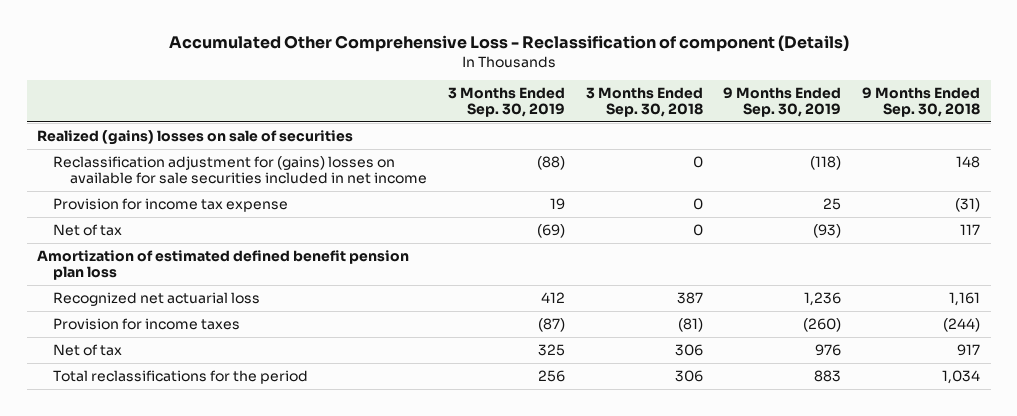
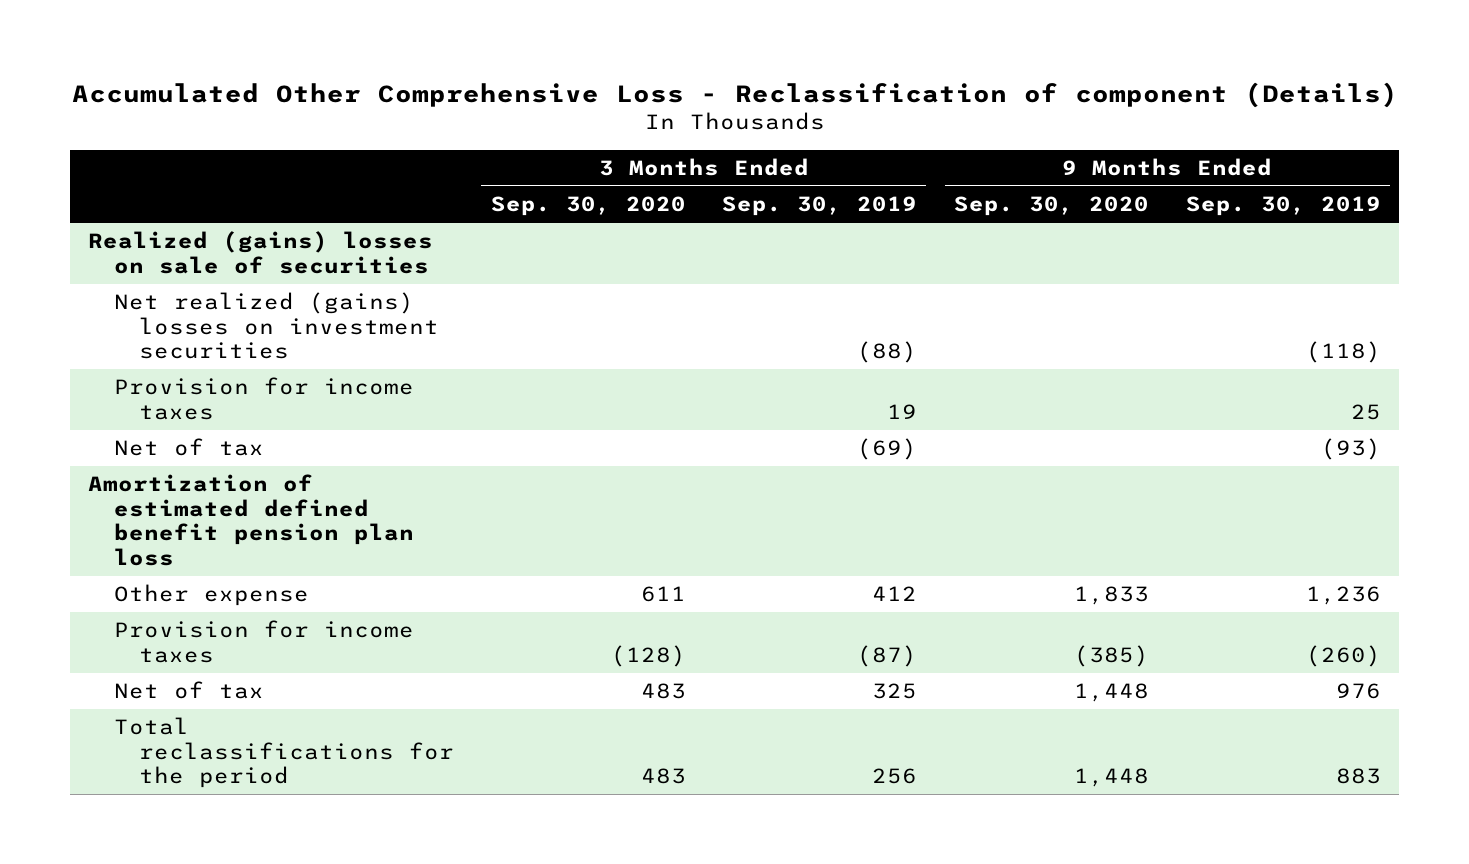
- | 3 Months Ended Sep. 30, 2019 | 3 Months Ended Sep. 30, 2018 | 9 Months Ended Sep. 30, 2019 | 9 Months Ended Sep. 30, 2018
+ | 3 Months Ended Sep. 30, 2020 | 3 Months Ended Sep. 30, 2019 | 9 Months Ended Sep. 30, 2020 | 9 Months Ended Sep. 30, 2019
- Reclassification adjustment for (gains) losses on available for sale securities included in net income | (88) | 0 | (118) | 148
- Provision for income tax expense | 19 | 0 | 25 | (31)
+ Net realized (gains) losses on investment securities | | (88) | | (118)
+ Provision for income taxes | | 19 | | 25
- Recognized net actuarial loss | 412 | 387 | 1,236 | 1,161
+ Other expense | 611 | 412 | 1,833 | 1,236

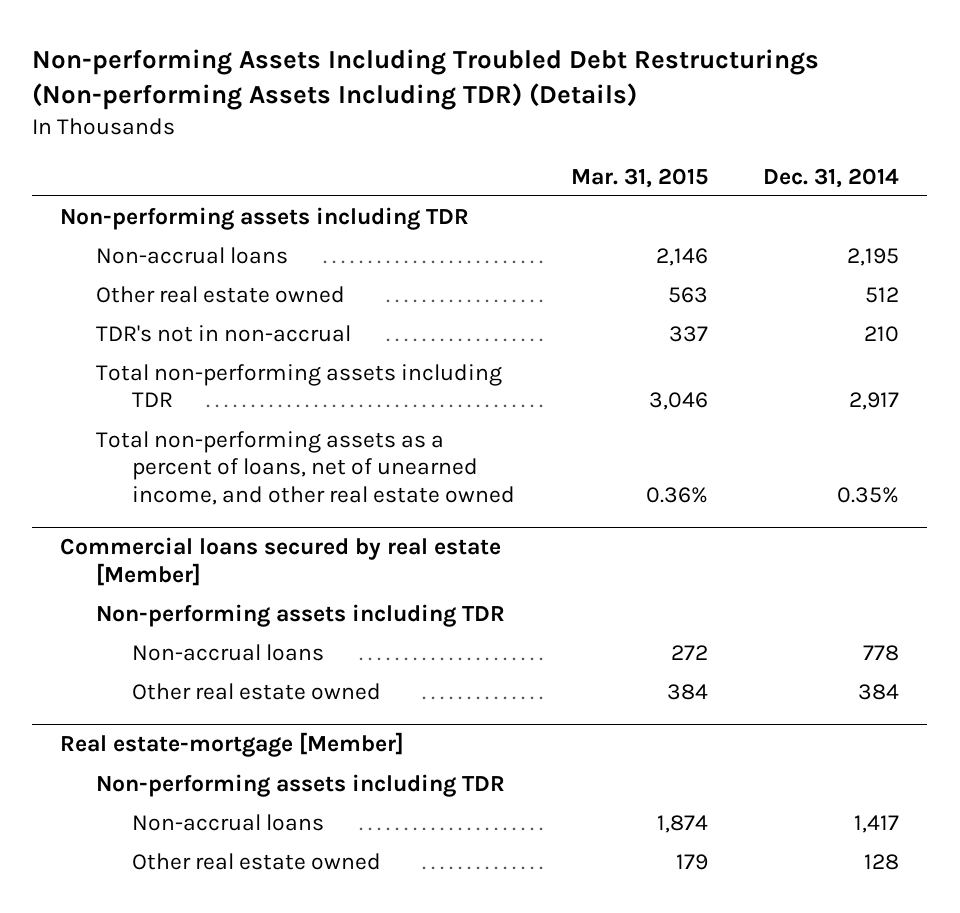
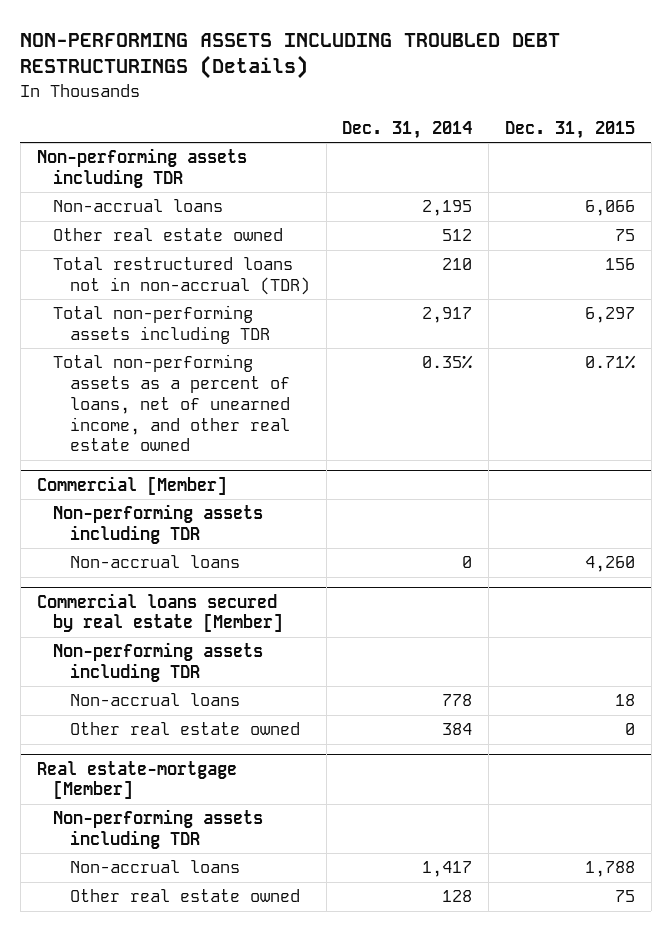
- Non-performing Assets Including Troubled Debt Restructurings (Non-performing Assets Including TDR) (Details)
+ NON-PERFORMING ASSETS INCLUDING TROUBLED DEBT RESTRUCTURINGS (Details)
- | Mar. 31, 2015 | Dec. 31, 2014
+ | Dec. 31, 2014 | Dec. 31, 2015
- TDR's not in non-accrual | 337 | 210
+ Total restructured loans not in non-accrual (TDR) | 210 | 156
+ Commercial [Member]
+ Non-performing assets including TDR
+ Non-accrual loans | 0 | 4,260

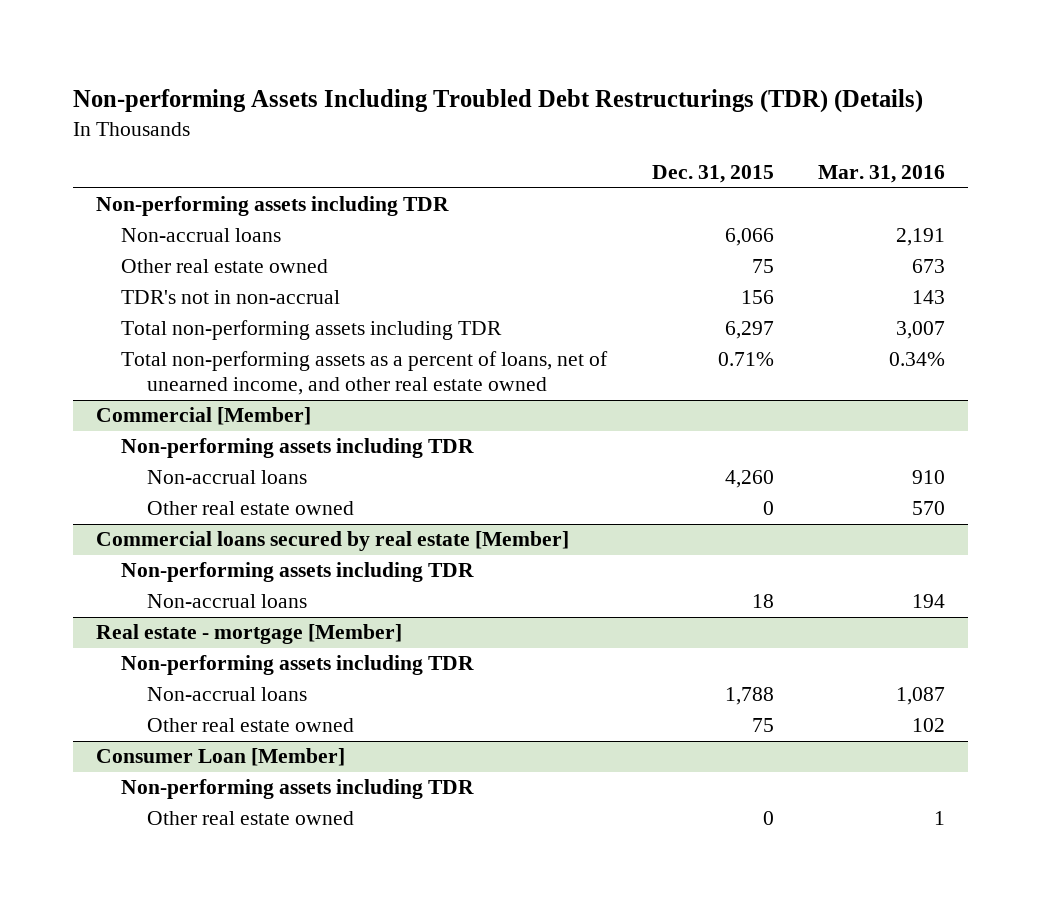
- NON-PERFORMING ASSETS INCLUDING TROUBLED DEBT RESTRUCTURINGS (Details)
+ Non-performing Assets Including Troubled Debt Restructurings (TDR) (Details)
- | Dec. 31, 2014 | Dec. 31, 2015
+ | Dec. 31, 2015 | Mar. 31, 2016
- Total restructured loans not in non-accrual (TDR) | 210 | 156
+ TDR's not in non-accrual | 156 | 143
@ Commercial [Member]
+ Other real estate owned | 0 | 570
@ Commercial loans secured by real estate [Member]
- Other real estate owned | 384 | 0
- Real estate-mortgage [Member]
+ Real estate - mortgage [Member]
+ Consumer Loan [Member]
+ Non-performing assets including TDR
+ Other real estate owned | 0 | 1

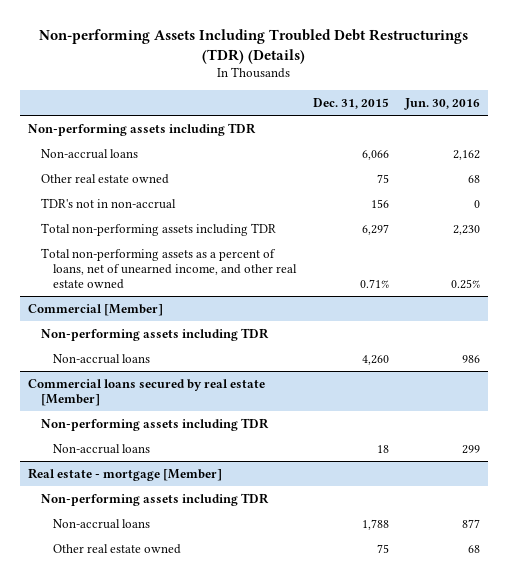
- | Dec. 31, 2015 | Mar. 31, 2016
+ | Dec. 31, 2015 | Jun. 30, 2016
@ Commercial [Member]
- Other real estate owned | 0 | 570
- Consumer Loan [Member]
- Non-performing assets including TDR
- Other real estate owned | 0 | 1

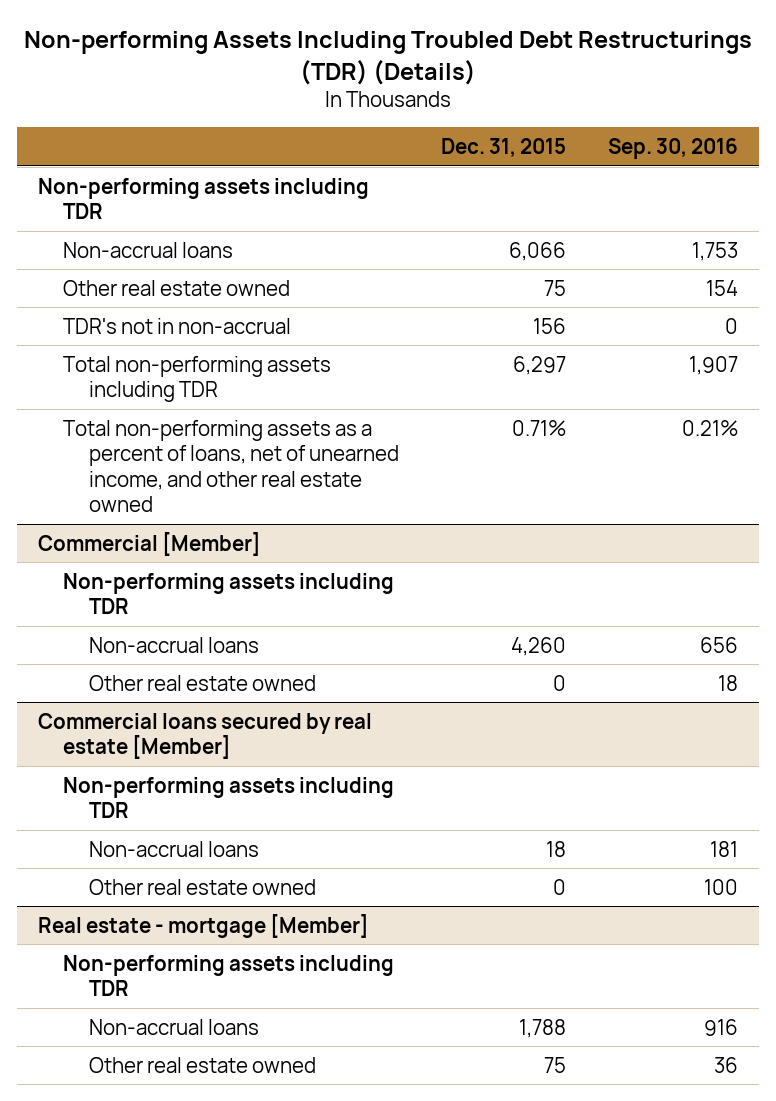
- | Dec. 31, 2015 | Jun. 30, 2016
+ | Dec. 31, 2015 | Sep. 30, 2016
@ Commercial [Member]
+ Other real estate owned | 0 | 18
@ Commercial loans secured by real estate [Member]
+ Other real estate owned | 0 | 100

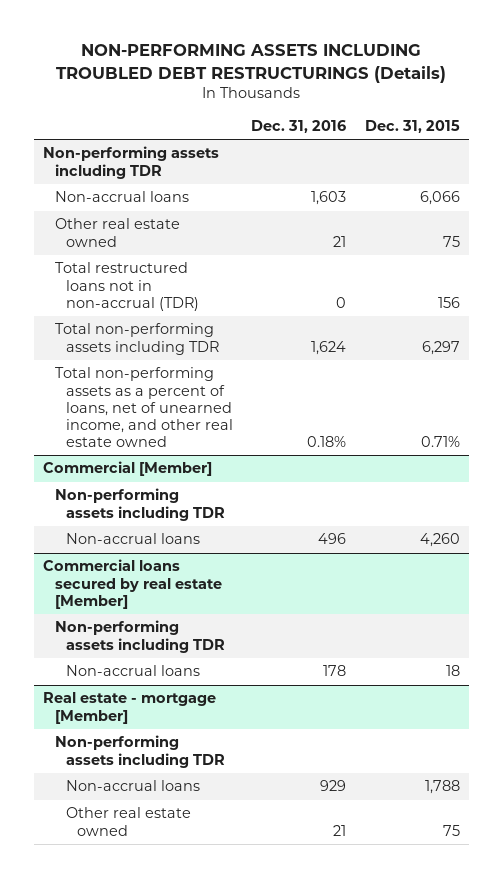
- Non-performing Assets Including Troubled Debt Restructurings (TDR) (Details)
+ NON-PERFORMING ASSETS INCLUDING TROUBLED DEBT RESTRUCTURINGS (Details)
- | Dec. 31, 2015 | Sep. 30, 2016
+ | Dec. 31, 2016 | Dec. 31, 2015
- TDR's not in non-accrual | 156 | 0
+ Total restructured loans not in non-accrual (TDR) | 0 | 156
@ Commercial [Member]
- Other real estate owned | 0 | 18
@ Commercial loans secured by real estate [Member]
- Other real estate owned | 0 | 100

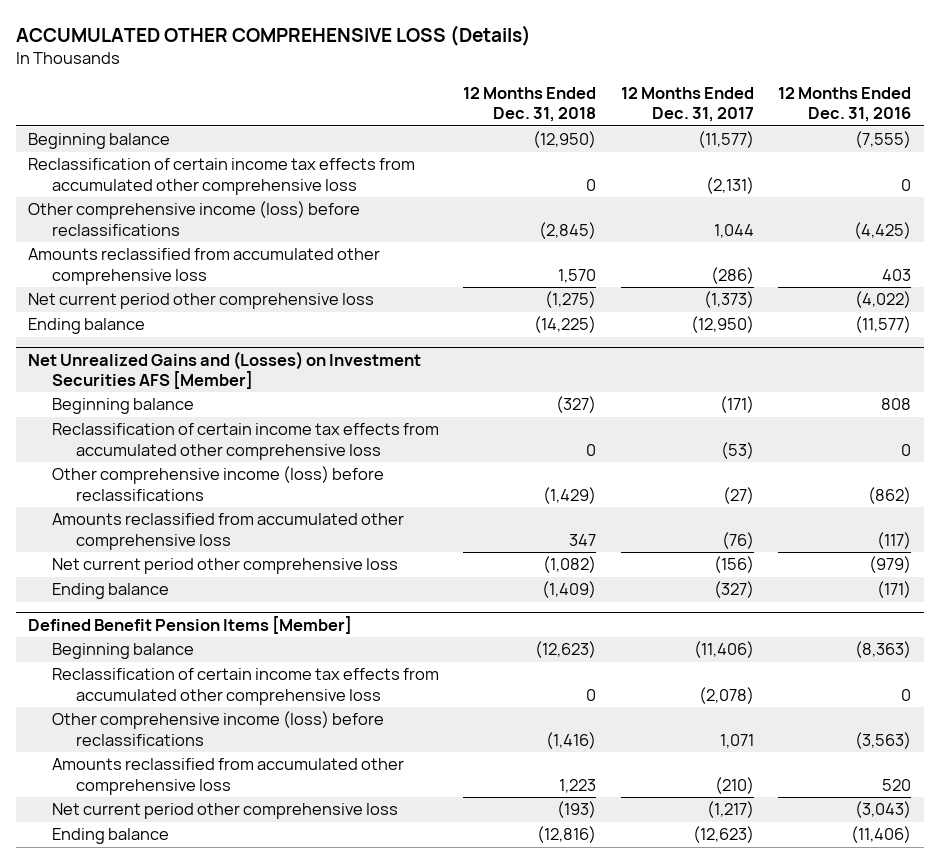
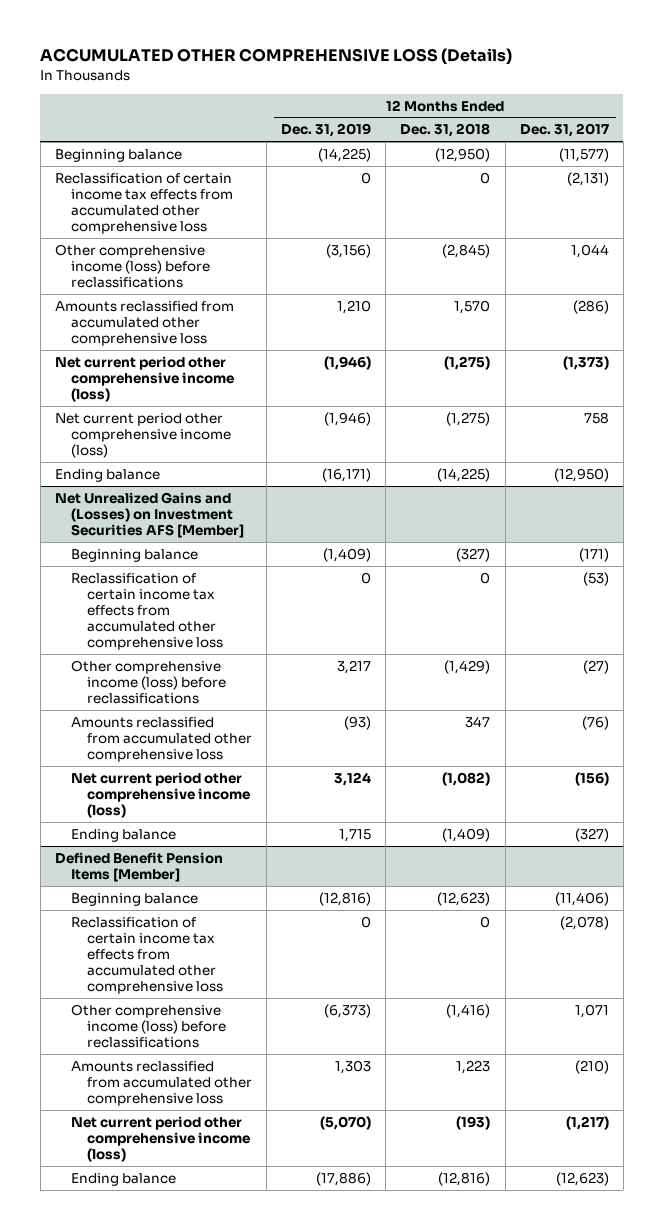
- | 12 Months Ended Dec. 31, 2018 | 12 Months Ended Dec. 31, 2017 | 12 Months Ended Dec. 31, 2016
+ | 12 Months Ended Dec. 31, 2019 | 12 Months Ended Dec. 31, 2018 | 12 Months Ended Dec. 31, 2017
- Net current period other comprehensive loss | (1,275) | (1,373) | (4,022)
+ Net current period other comprehensive income (loss) | (1,946) | (1,275) | (1,373)
+ Net current period other comprehensive income (loss) | (1,946) | (1,275) | 758
@ Net Unrealized Gains and (Losses) on Investment Securities AFS [Member]
- Net current period other comprehensive loss | (1,082) | (156) | (979)
+ Net current period other comprehensive income (loss) | 3,124 | (1,082) | (156)
@ Defined Benefit Pension Items [Member]
- Net current period other comprehensive loss | (193) | (1,217) | (3,043)
+ Net current period other comprehensive income (loss) | (5,070) | (193) | (1,217)

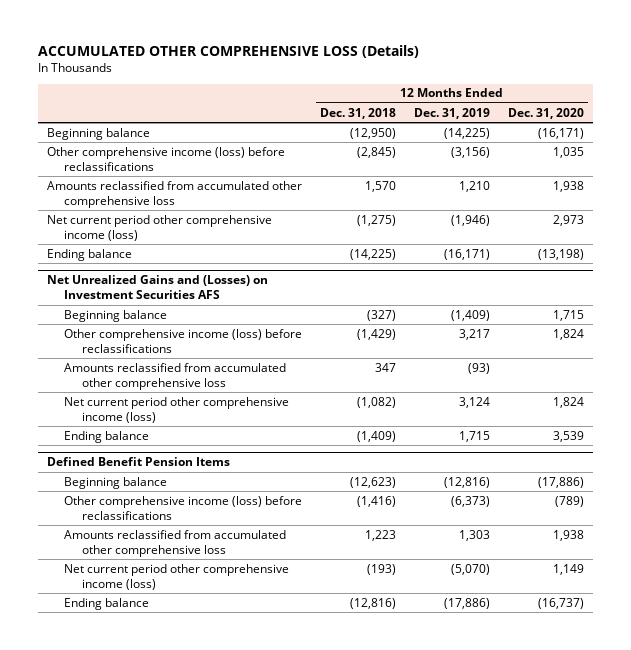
- | 12 Months Ended Dec. 31, 2019 | 12 Months Ended Dec. 31, 2018 | 12 Months Ended Dec. 31, 2017
+ | 12 Months Ended Dec. 31, 2018 | 12 Months Ended Dec. 31, 2019 | 12 Months Ended Dec. 31, 2020
- Reclassification of certain income tax effects from accumulated other comprehensive loss | 0 | 0 | (2,131)
- Net current period other comprehensive income (loss) | (1,946) | (1,275) | 758
- Net Unrealized Gains and (Losses) on Investment Securities AFS [Member]
+ Net Unrealized Gains and (Losses) on Investment Securities AFS
- Reclassification of certain income tax effects from accumulated other comprehensive loss | 0 | 0 | (53)
- Defined Benefit Pension Items [Member]
+ Defined Benefit Pension Items
- Reclassification of certain income tax effects from accumulated other comprehensive loss | 0 | 0 | (2,078)

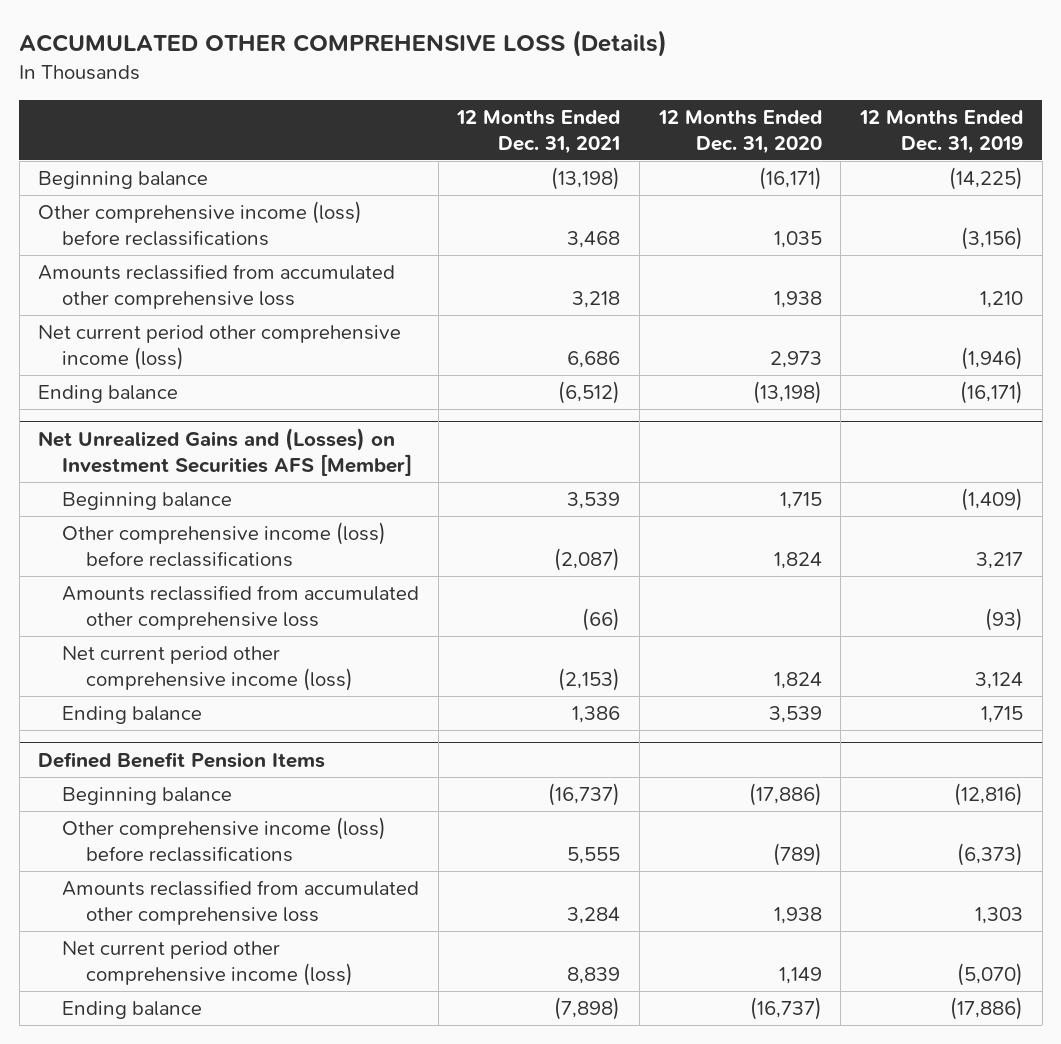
- | 12 Months Ended Dec. 31, 2018 | 12 Months Ended Dec. 31, 2019 | 12 Months Ended Dec. 31, 2020
+ | 12 Months Ended Dec. 31, 2021 | 12 Months Ended Dec. 31, 2020 | 12 Months Ended Dec. 31, 2019
- Net Unrealized Gains and (Losses) on Investment Securities AFS
+ Net Unrealized Gains and (Losses) on Investment Securities AFS [Member]

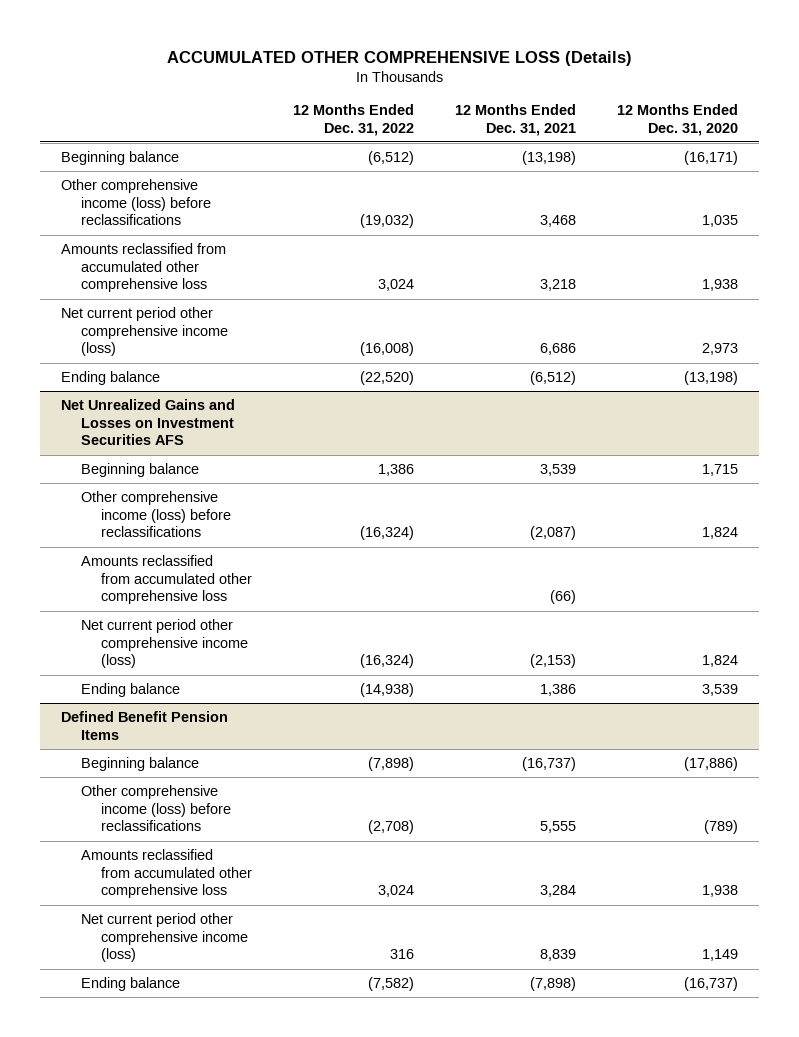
- | 12 Months Ended Dec. 31, 2021 | 12 Months Ended Dec. 31, 2020 | 12 Months Ended Dec. 31, 2019
+ | 12 Months Ended Dec. 31, 2022 | 12 Months Ended Dec. 31, 2021 | 12 Months Ended Dec. 31, 2020
- Net Unrealized Gains and (Losses) on Investment Securities AFS [Member]
+ Net Unrealized Gains and Losses on Investment Securities AFS

